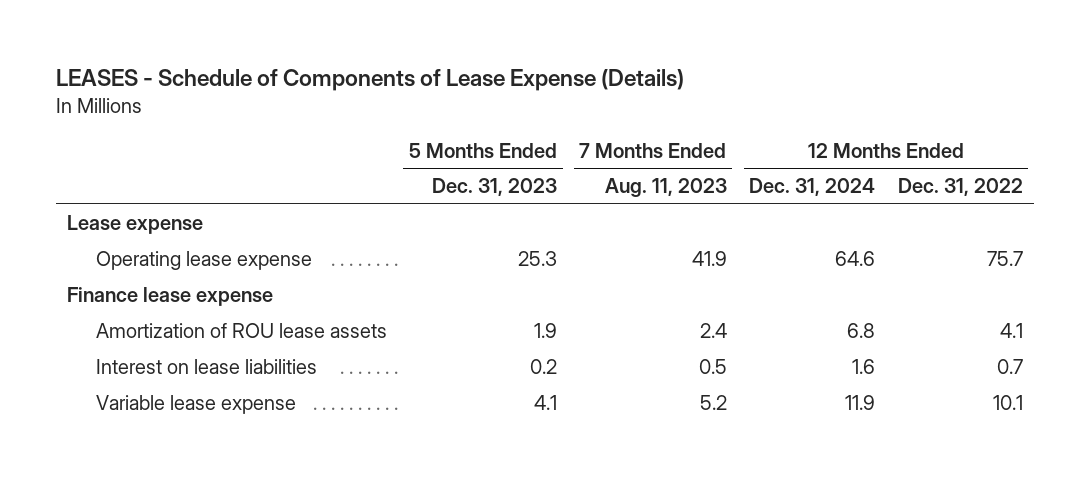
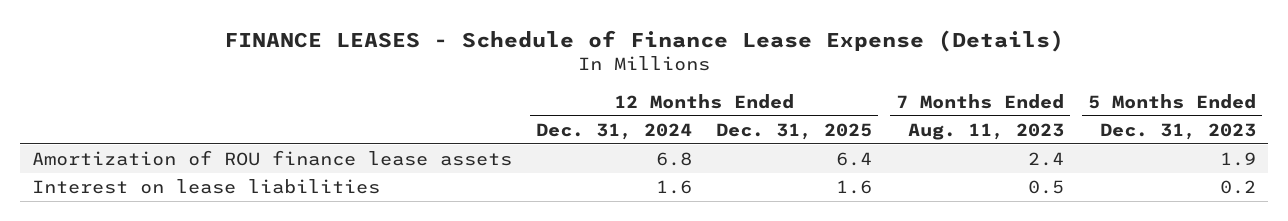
- LEASES - Schedule of Components of Lease Expense (Details)
+ FINANCE LEASES - Schedule of Finance Lease Expense (Details)
- | 5 Months Ended Dec. 31, 2023 | 7 Months Ended Aug. 11, 2023 | 12 Months Ended Dec. 31, 2024 | 12 Months Ended Dec. 31, 2022
+ | 12 Months Ended Dec. 31, 2024 | 12 Months Ended Dec. 31, 2025 | 7 Months Ended Aug. 11, 2023 | 5 Months Ended Dec. 31, 2023
- Lease expense
- Operating lease expense | 25.3 | 41.9 | 64.6 | 75.7
- Finance lease expense
- Amortization of ROU lease assets | 1.9 | 2.4 | 6.8 | 4.1
+ Amortization of ROU finance lease assets | 6.8 | 6.4 | 2.4 | 1.9
- Variable lease expense | 4.1 | 5.2 | 11.9 | 10.1

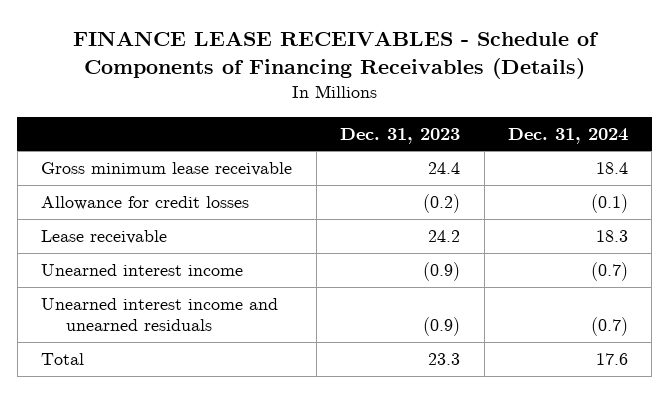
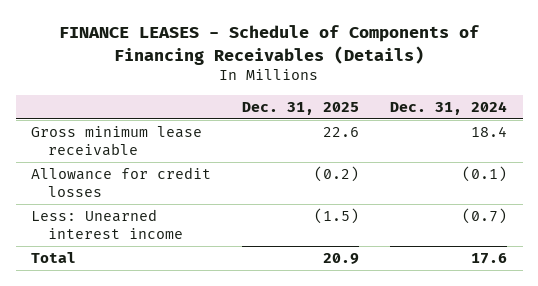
- FINANCE LEASE RECEIVABLES - Schedule of Components of Financing Receivables (Details)
+ FINANCE LEASES - Schedule of Components of Financing Receivables (Details)
- | Dec. 31, 2023 | Dec. 31, 2024
+ | Dec. 31, 2025 | Dec. 31, 2024
- Lease receivable | 24.2 | 18.3
- Unearned interest income | (0.9) | (0.7)
- Unearned interest income and unearned residuals | (0.9) | (0.7)
+ Less: Unearned interest income | (1.5) | (0.7)

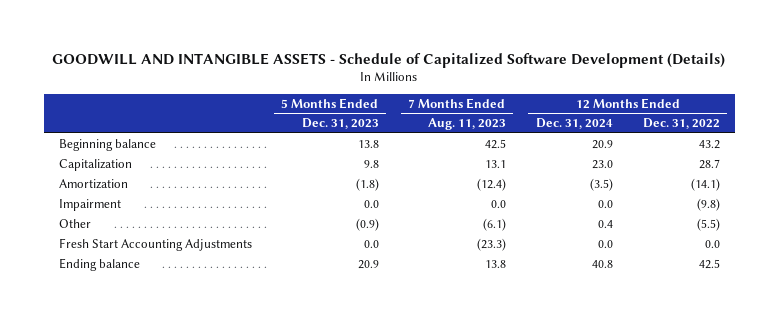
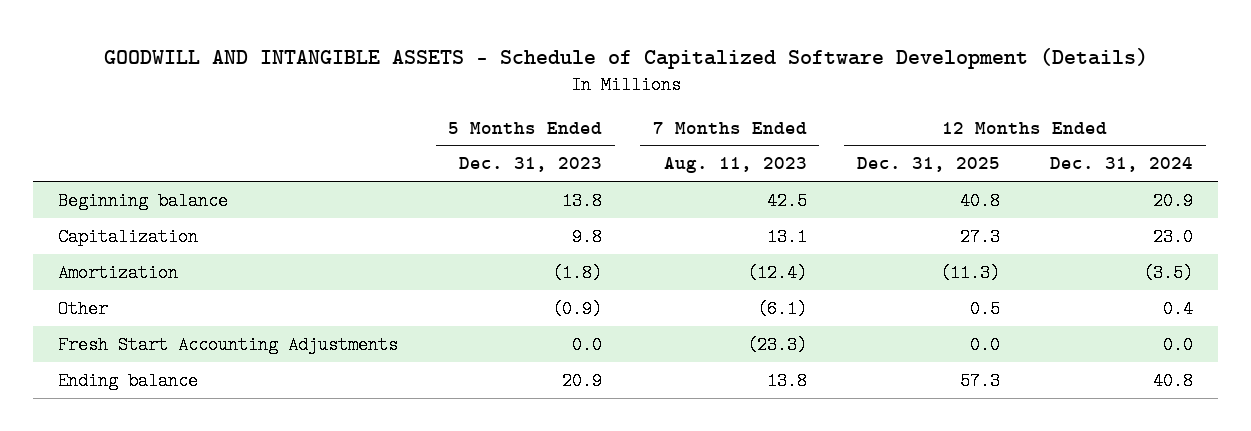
- | 5 Months Ended Dec. 31, 2023 | 7 Months Ended Aug. 11, 2023 | 12 Months Ended Dec. 31, 2024 | 12 Months Ended Dec. 31, 2022
+ | 5 Months Ended Dec. 31, 2023 | 7 Months Ended Aug. 11, 2023 | 12 Months Ended Dec. 31, 2025 | 12 Months Ended Dec. 31, 2024
- Impairment | 0.0 | 0.0 | 0.0 | (9.8)

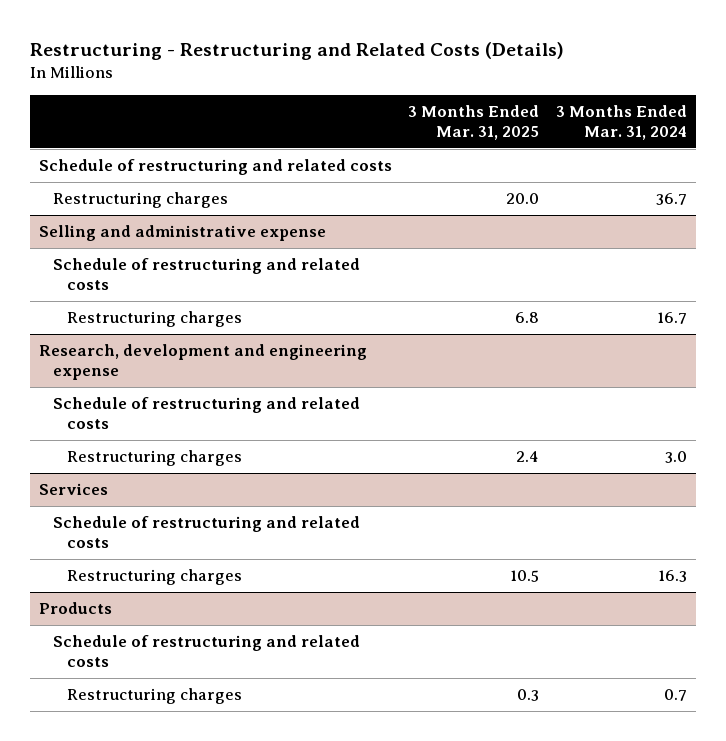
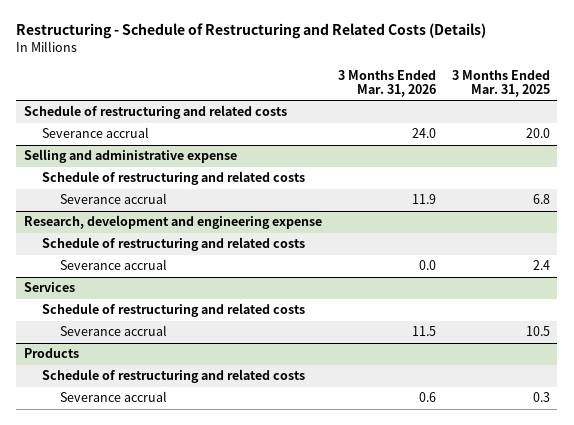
- Restructuring - Restructuring and Related Costs (Details)
+ Restructuring - Schedule of Restructuring and Related Costs (Details)
- | 3 Months Ended Mar. 31, 2025 | 3 Months Ended Mar. 31, 2024
+ | 3 Months Ended Mar. 31, 2026 | 3 Months Ended Mar. 31, 2025
- Restructuring charges | 20.0 | 36.7
+ Severance accrual | 24.0 | 20.0
@ Selling and administrative expense
- Restructuring charges | 6.8 | 16.7
+ Severance accrual | 11.9 | 6.8
@ Research, development and engineering expense
- Restructuring charges | 2.4 | 3.0
+ Severance accrual | 0.0 | 2.4
@ Services
- Restructuring charges | 10.5 | 16.3
+ Severance accrual | 11.5 | 10.5
@ Products
- Restructuring charges | 0.3 | 0.7
+ Severance accrual | 0.6 | 0.3

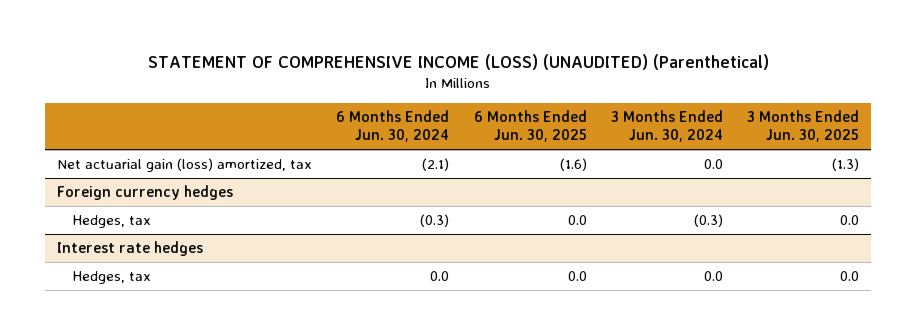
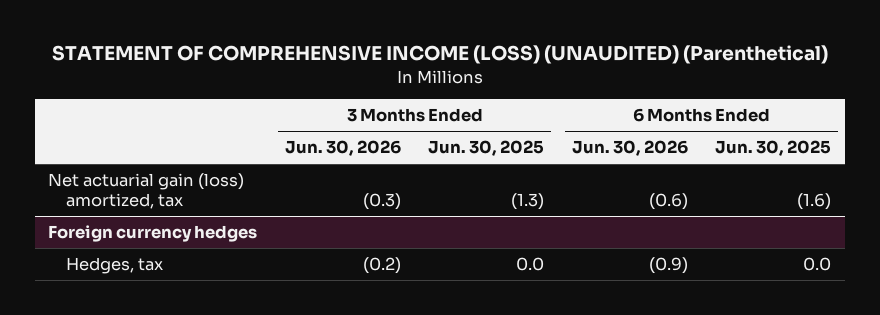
- | 6 Months Ended Jun. 30, 2024 | 6 Months Ended Jun. 30, 2025 | 3 Months Ended Jun. 30, 2024 | 3 Months Ended Jun. 30, 2025
+ | 3 Months Ended Jun. 30, 2026 | 3 Months Ended Jun. 30, 2025 | 6 Months Ended Jun. 30, 2026 | 6 Months Ended Jun. 30, 2025
- Interest rate hedges
- Hedges, tax | 0.0 | 0.0 | 0.0 | 0.0

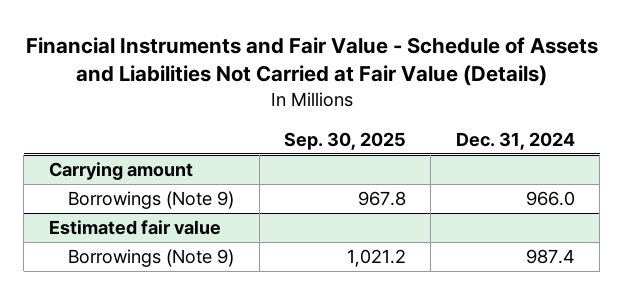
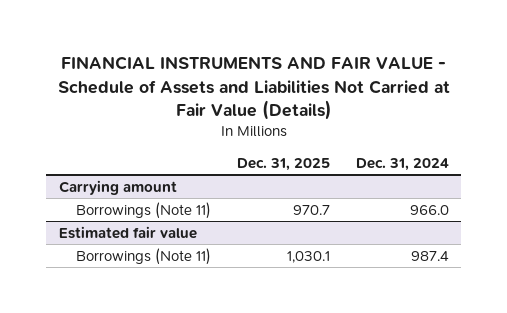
- Financial Instruments and Fair Value - Schedule of Assets and Liabilities Not Carried at Fair Value (Details)
+ FINANCIAL INSTRUMENTS AND FAIR VALUE - Schedule of Assets and Liabilities Not Carried at Fair Value (Details)
- | Sep. 30, 2025 | Dec. 31, 2024
+ | Dec. 31, 2025 | Dec. 31, 2024
@ Carrying amount
- Borrowings (Note 9) | 967.8 | 966.0
+ Borrowings (Note 11) | 970.7 | 966.0
@ Estimated fair value
- Borrowings (Note 9) | 1,021.2 | 987.4
+ Borrowings (Note 11) | 1,030.1 | 987.4

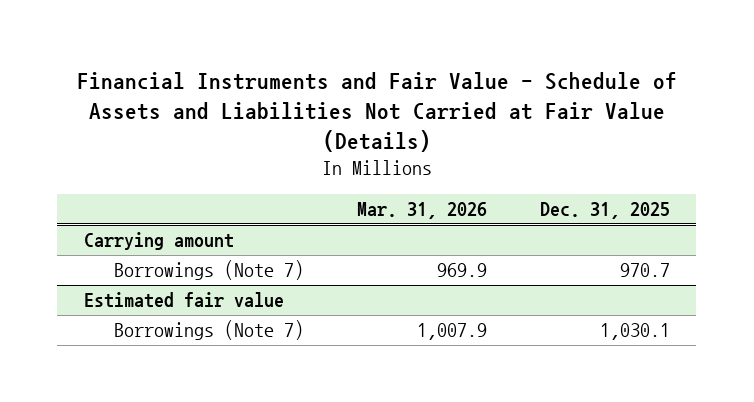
- FINANCIAL INSTRUMENTS AND FAIR VALUE - Schedule of Assets and Liabilities Not Carried at Fair Value (Details)
+ Financial Instruments and Fair Value - Schedule of Assets and Liabilities Not Carried at Fair Value (Details)
- | Dec. 31, 2025 | Dec. 31, 2024
+ | Mar. 31, 2026 | Dec. 31, 2025
@ Carrying amount
- Borrowings (Note 11) | 970.7 | 966.0
+ Borrowings (Note 7) | 969.9 | 970.7
@ Estimated fair value
- Borrowings (Note 11) | 1,030.1 | 987.4
+ Borrowings (Note 7) | 1,007.9 | 1,030.1

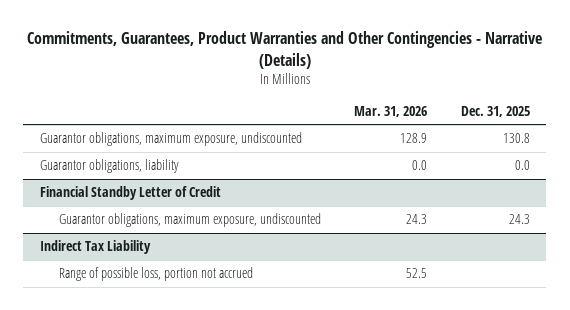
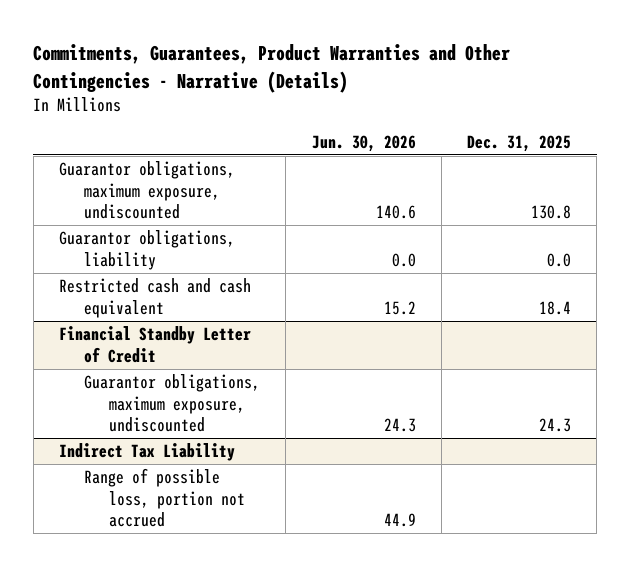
- | Mar. 31, 2026 | Dec. 31, 2025
+ | Jun. 30, 2026 | Dec. 31, 2025
+ Restricted cash and cash equivalent | 15.2 | 18.4

